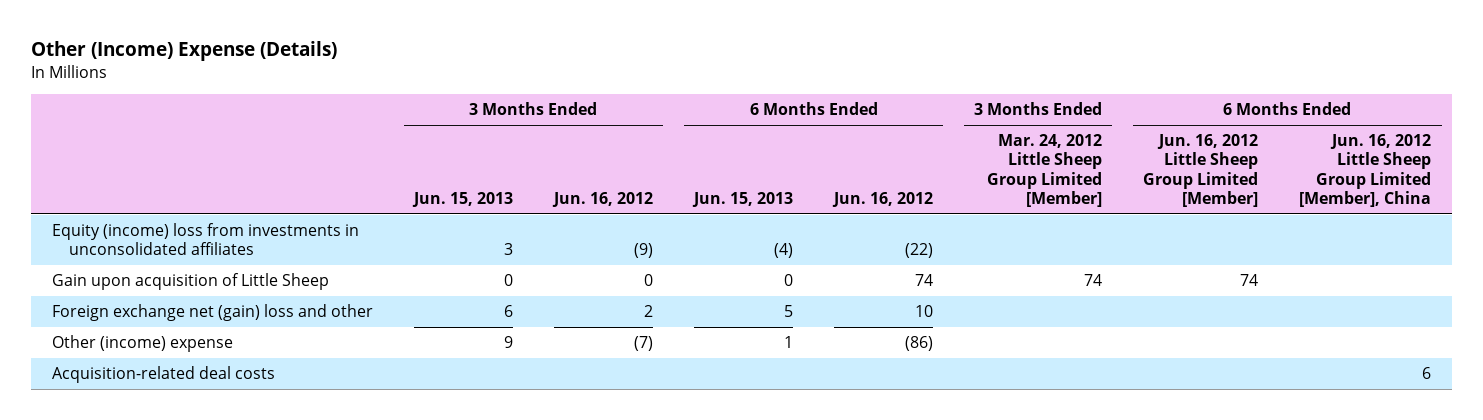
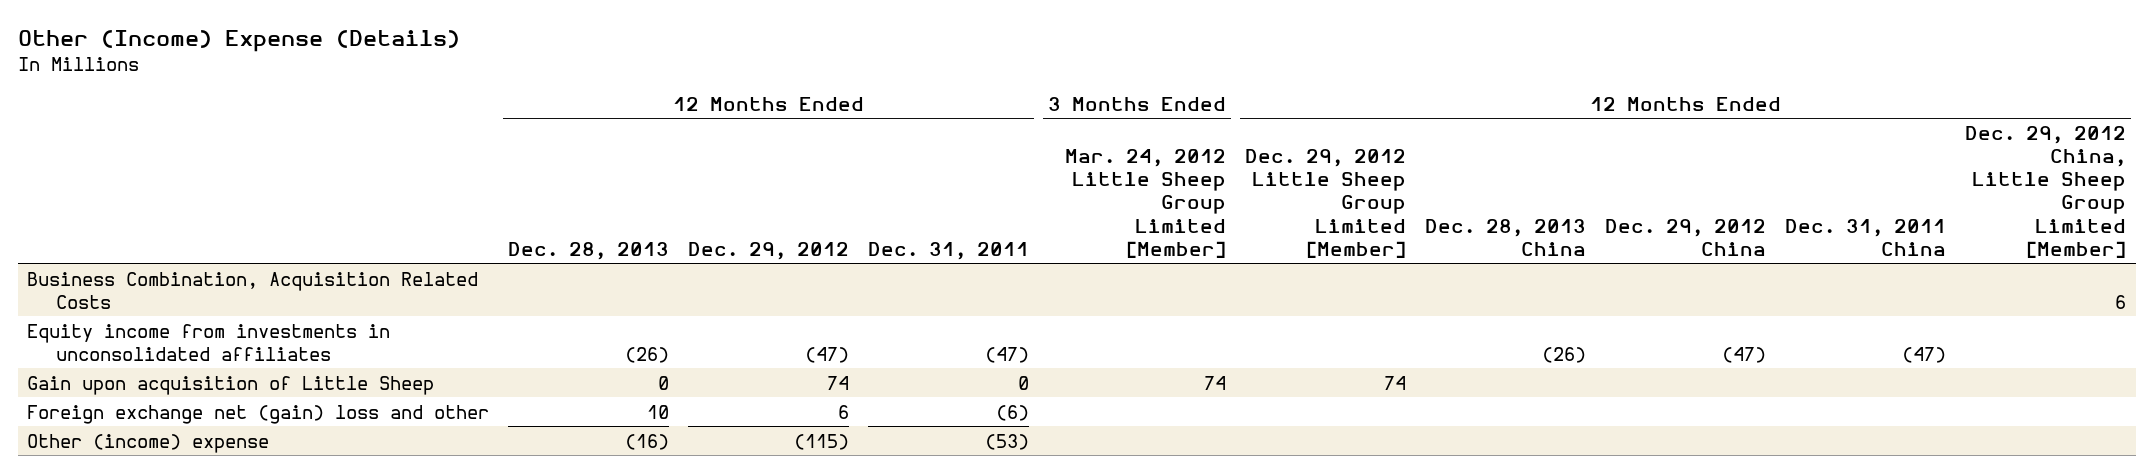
- | 3 Months Ended Jun. 15, 2013 | 3 Months Ended Jun. 16, 2012 | 6 Months Ended Jun. 15, 2013 | 6 Months Ended Jun. 16, 2012 | 3 Months Ended Mar. 24, 2012 Little Sheep Group Limited [Member] | 6 Months Ended Jun. 16, 2012 Little Sheep Group Limited [Member] | 6 Months Ended Jun. 16, 2012 Little Sheep Group Limited [Member], China
+ | 12 Months Ended Dec. 28, 2013 | 12 Months Ended Dec. 29, 2012 | 12 Months Ended Dec. 31, 2011 | 3 Months Ended Mar. 24, 2012 Little Sheep Group Limited [Member] | 12 Months Ended Dec. 29, 2012 Little Sheep Group Limited [Member] | 12 Months Ended Dec. 28, 2013 China | 12 Months Ended Dec. 29, 2012 China | 12 Months Ended Dec. 31, 2011 China | 12 Months Ended Dec. 29, 2012 China, Little Sheep Group Limited [Member]
- Equity (income) loss from investments in unconsolidated affiliates | 3 | (9) | (4) | (22) | | |
+ Business Combination, Acquisition Related Costs | | | | | | | | | 6
+ Equity income from investments in unconsolidated affiliates | (26) | (47) | (47) | | | (26) | (47) | (47) |
- Acquisition-related deal costs | | | | | | | 6

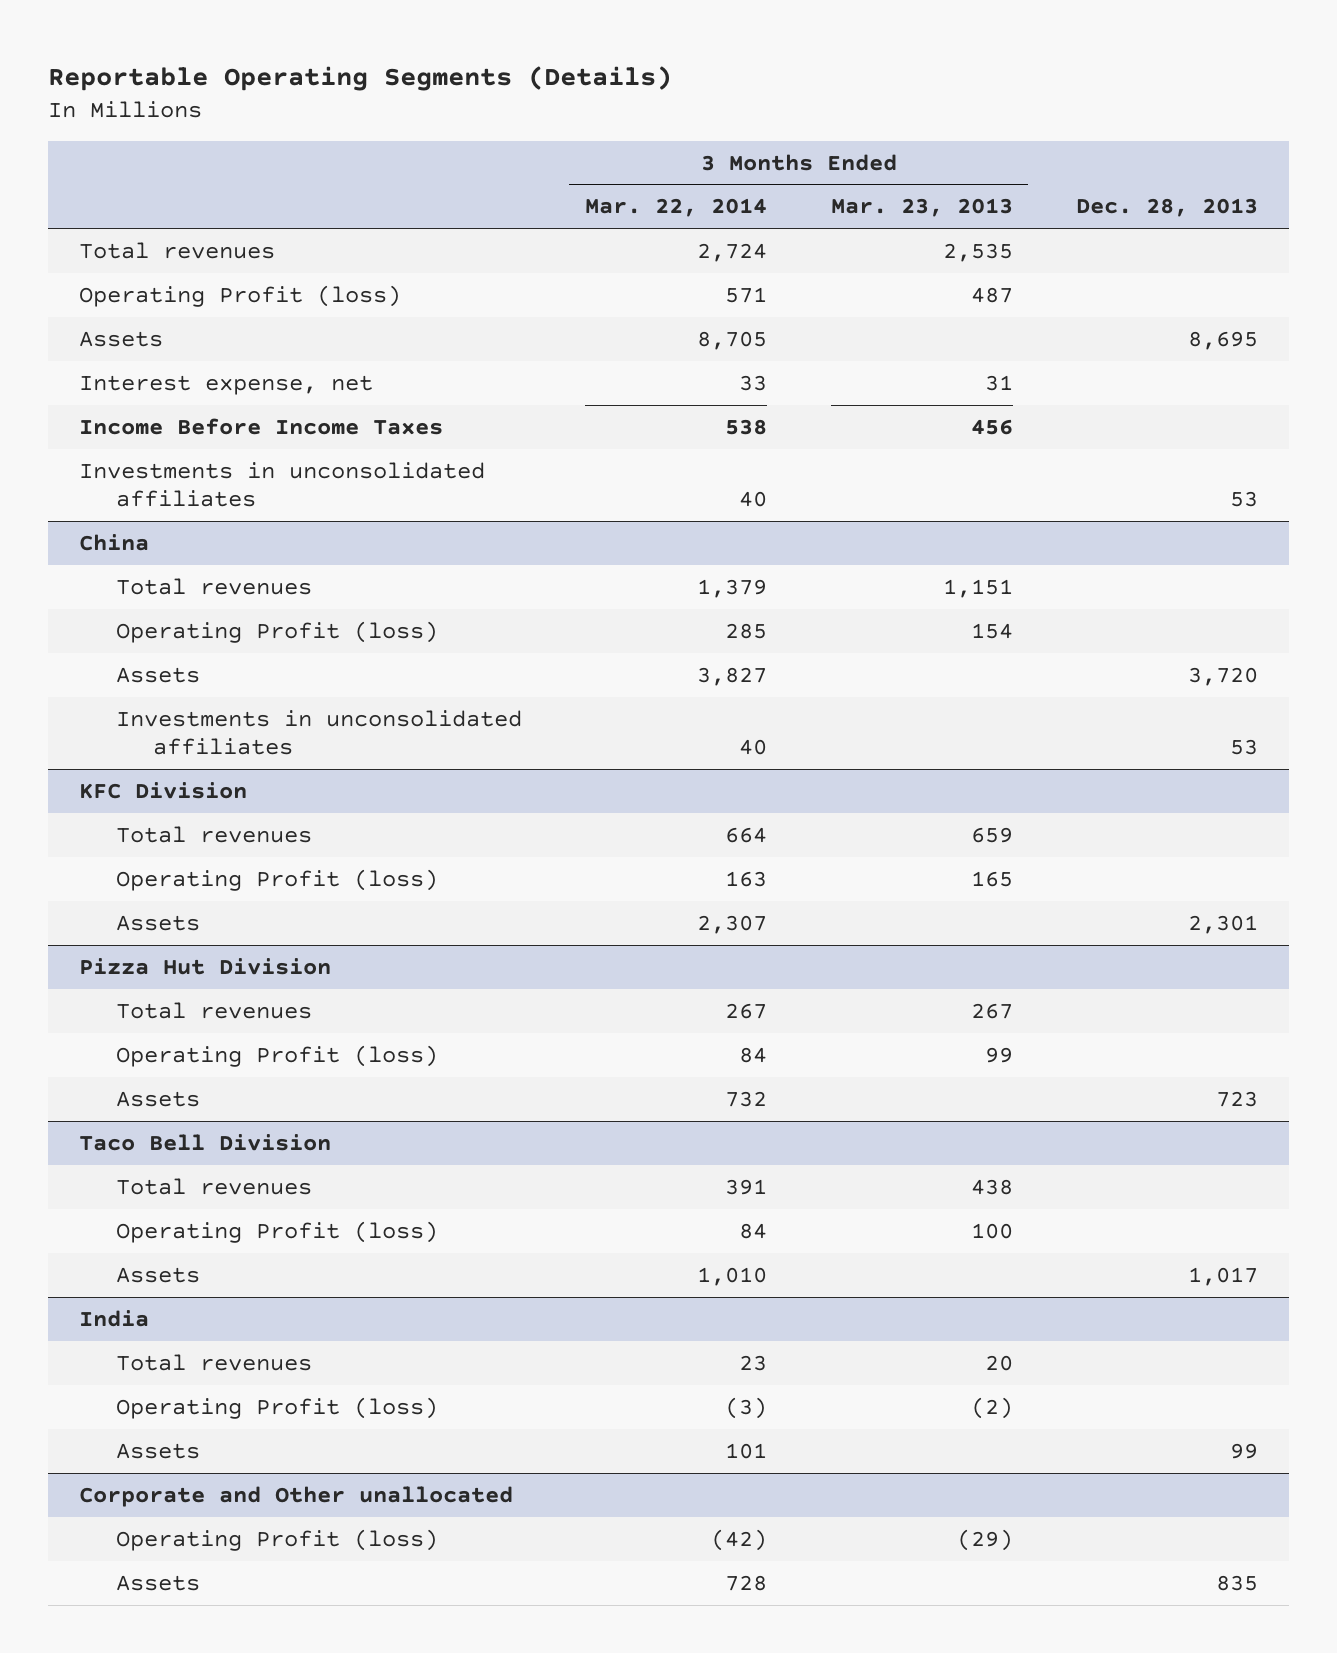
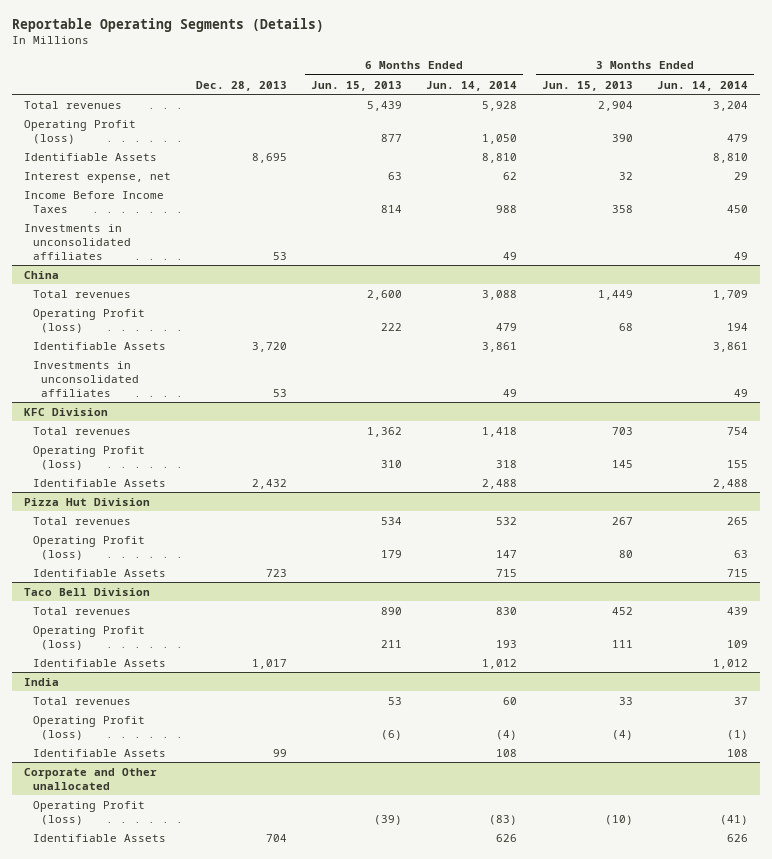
- | 3 Months Ended Mar. 22, 2014 | 3 Months Ended Mar. 23, 2013 | Dec. 28, 2013
+ | Dec. 28, 2013 | 6 Months Ended Jun. 15, 2013 | 6 Months Ended Jun. 14, 2014 | 3 Months Ended Jun. 15, 2013 | 3 Months Ended Jun. 14, 2014
- Assets | 8,705 | | 8,695
+ Identifiable Assets | 8,695 | | 8,810 | | 8,810
@ China
- Assets | 3,827 | | 3,720
+ Identifiable Assets | 3,720 | | 3,861 | | 3,861
@ KFC Division
- Assets | 2,307 | | 2,301
+ Identifiable Assets | 2,432 | | 2,488 | | 2,488
@ Pizza Hut Division
- Assets | 732 | | 723
+ Identifiable Assets | 723 | | 715 | | 715
@ Taco Bell Division
- Assets | 1,010 | | 1,017
+ Identifiable Assets | 1,017 | | 1,012 | | 1,012
@ India
- Assets | 101 | | 99
+ Identifiable Assets | 99 | | 108 | | 108
@ Corporate and Other unallocated
- Assets | 728 | | 835
+ Identifiable Assets | 704 | | 626 | | 626

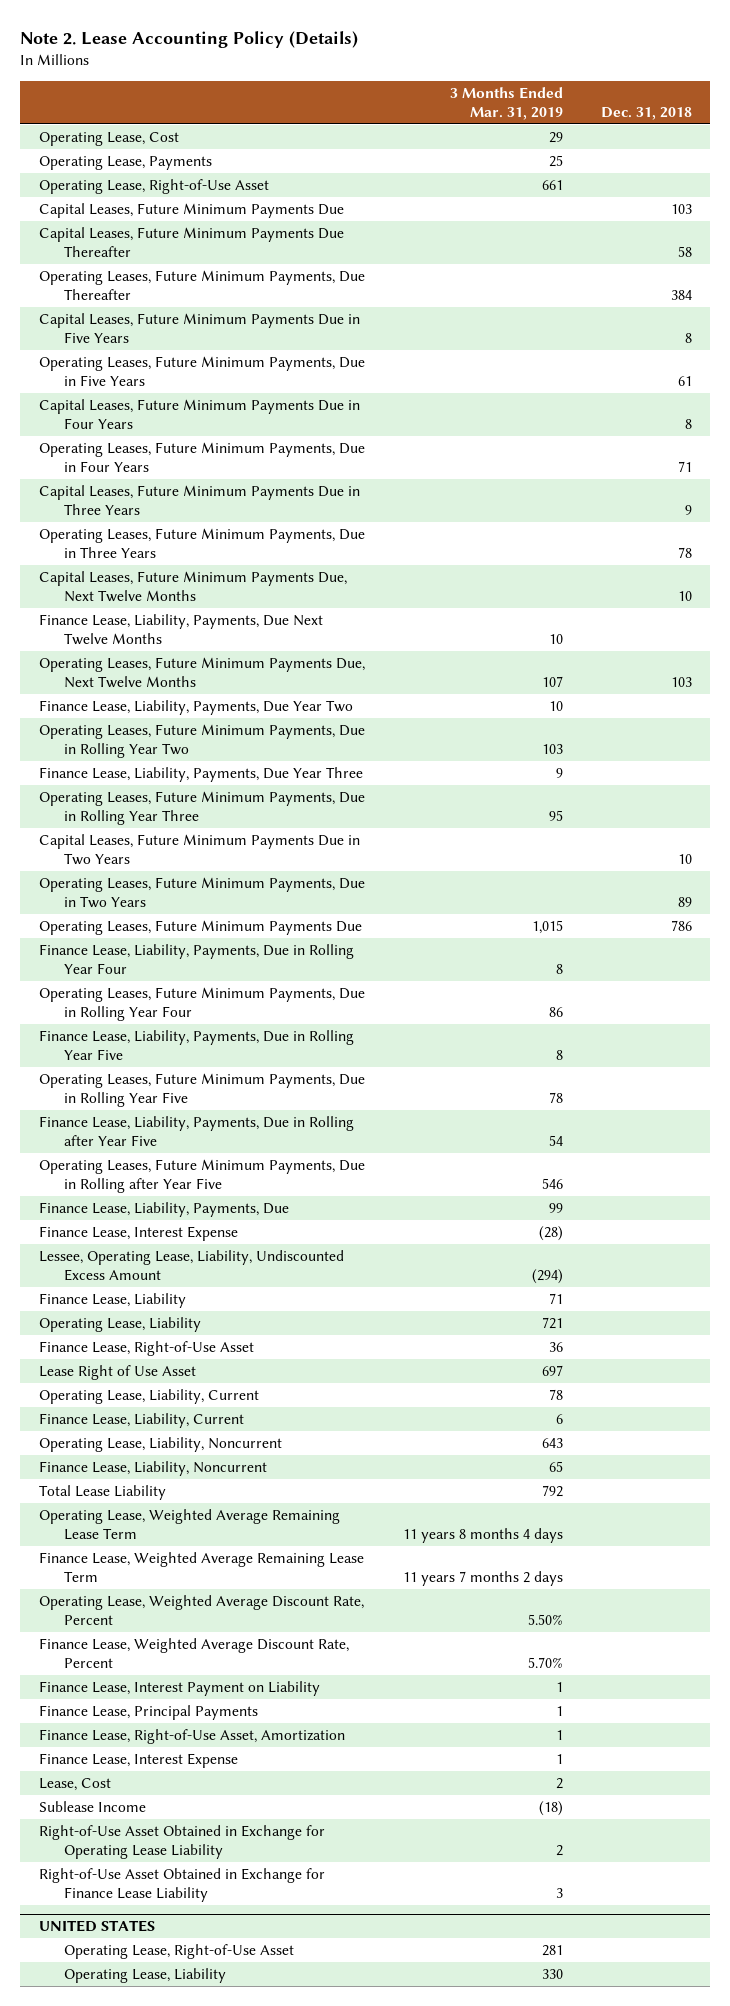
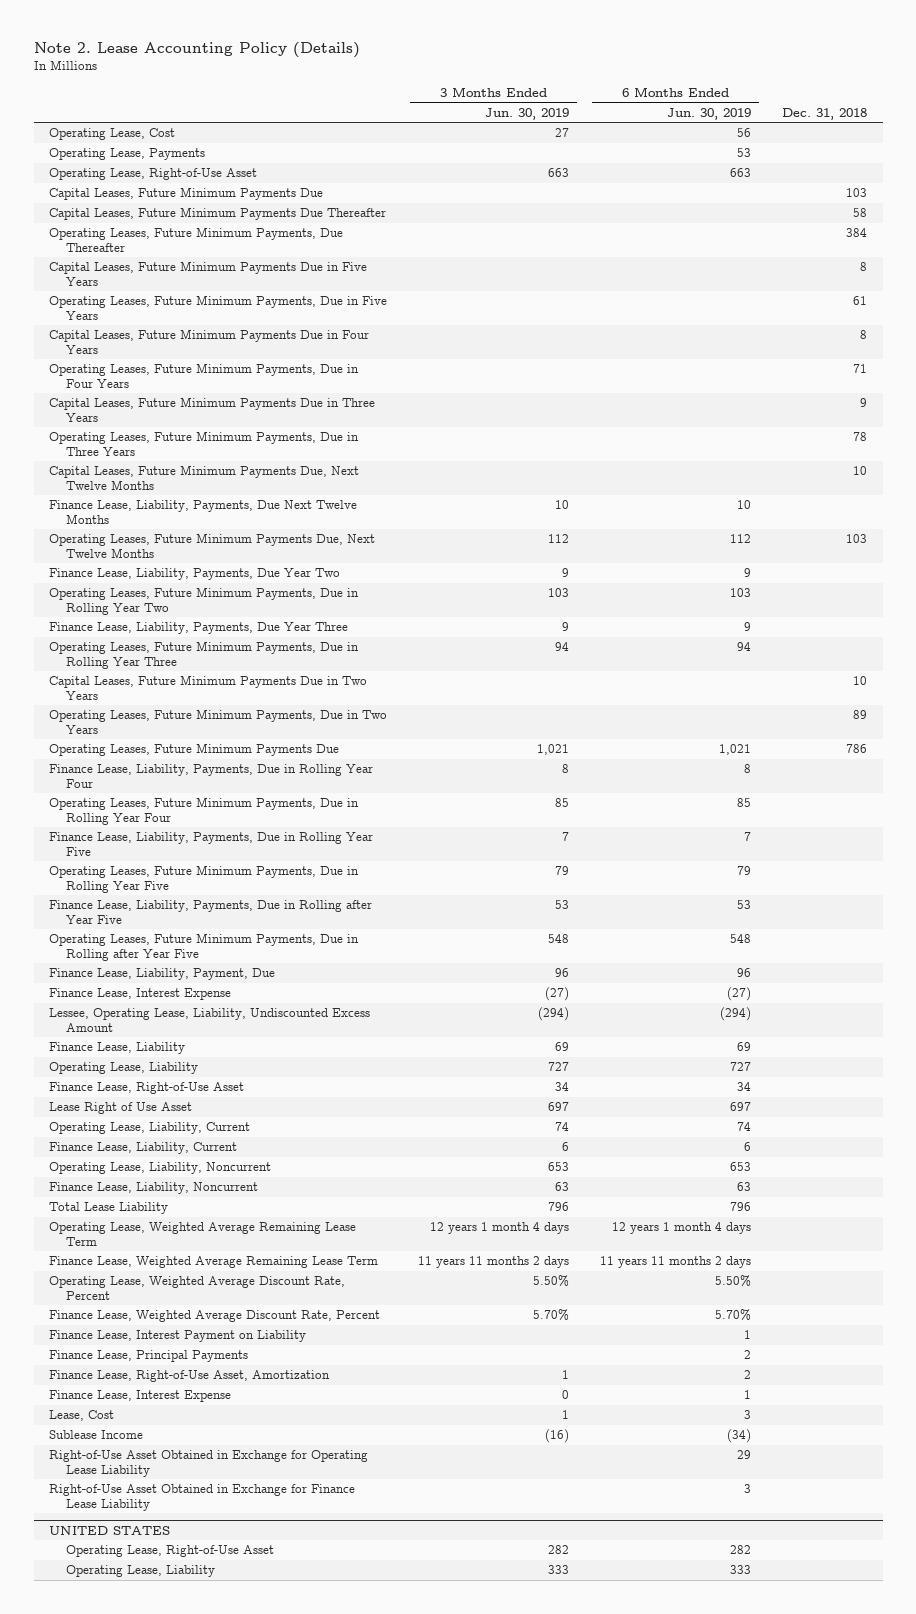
- | 3 Months Ended Mar. 31, 2019 | Dec. 31, 2018
+ | 3 Months Ended Jun. 30, 2019 | 6 Months Ended Jun. 30, 2019 | Dec. 31, 2018
- Finance Lease, Liability, Payments, Due | 99 |
+ Finance Lease, Liability, Payment, Due | 96 | 96 |

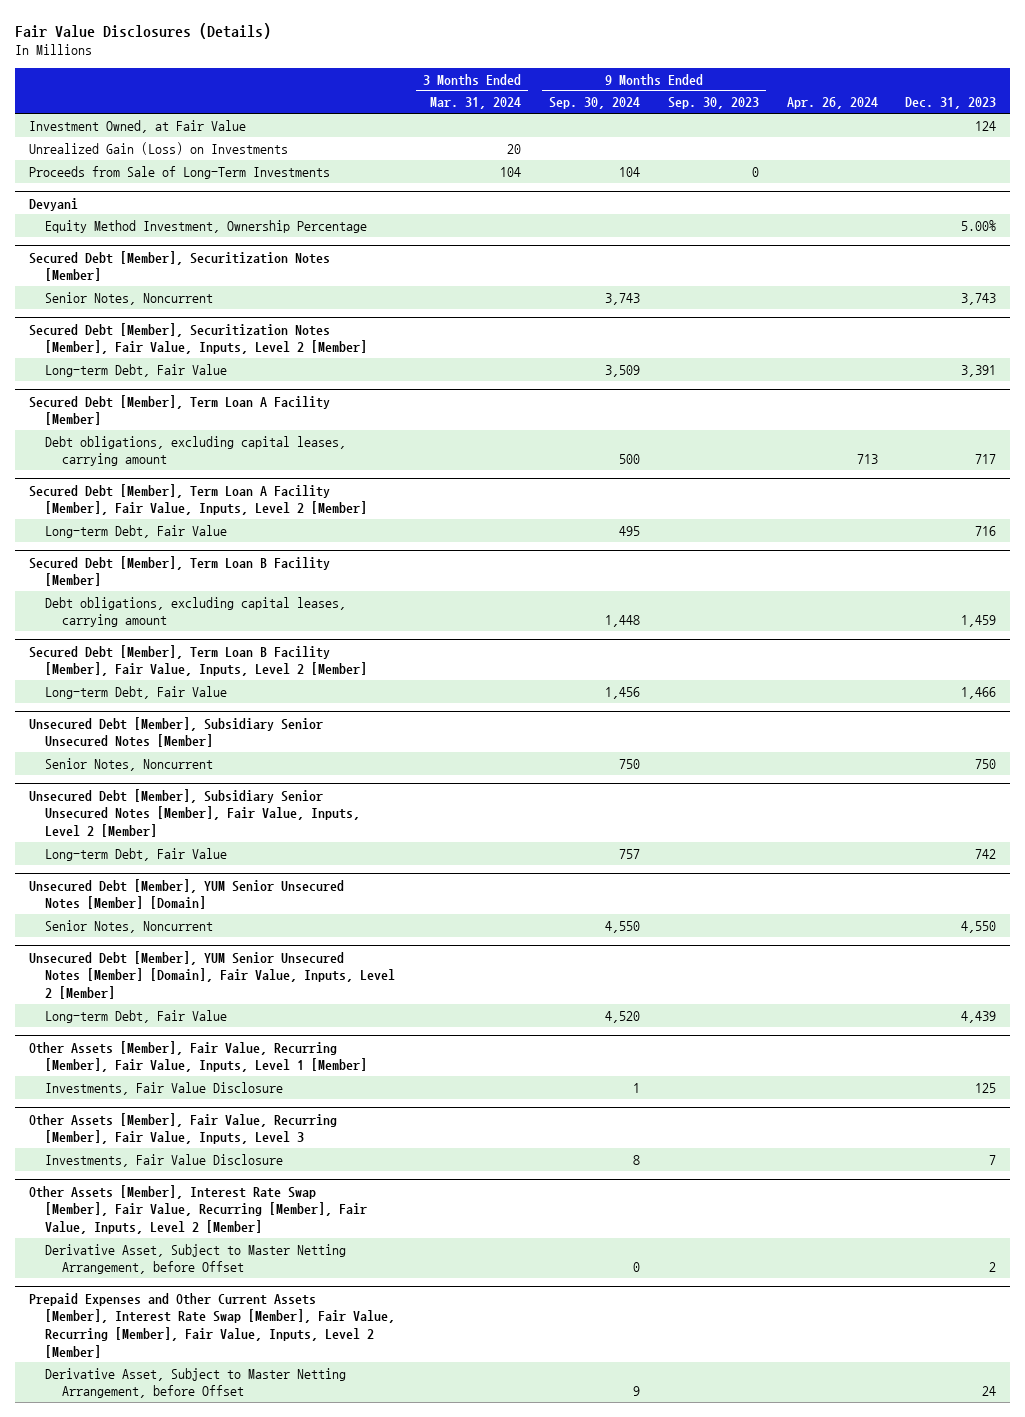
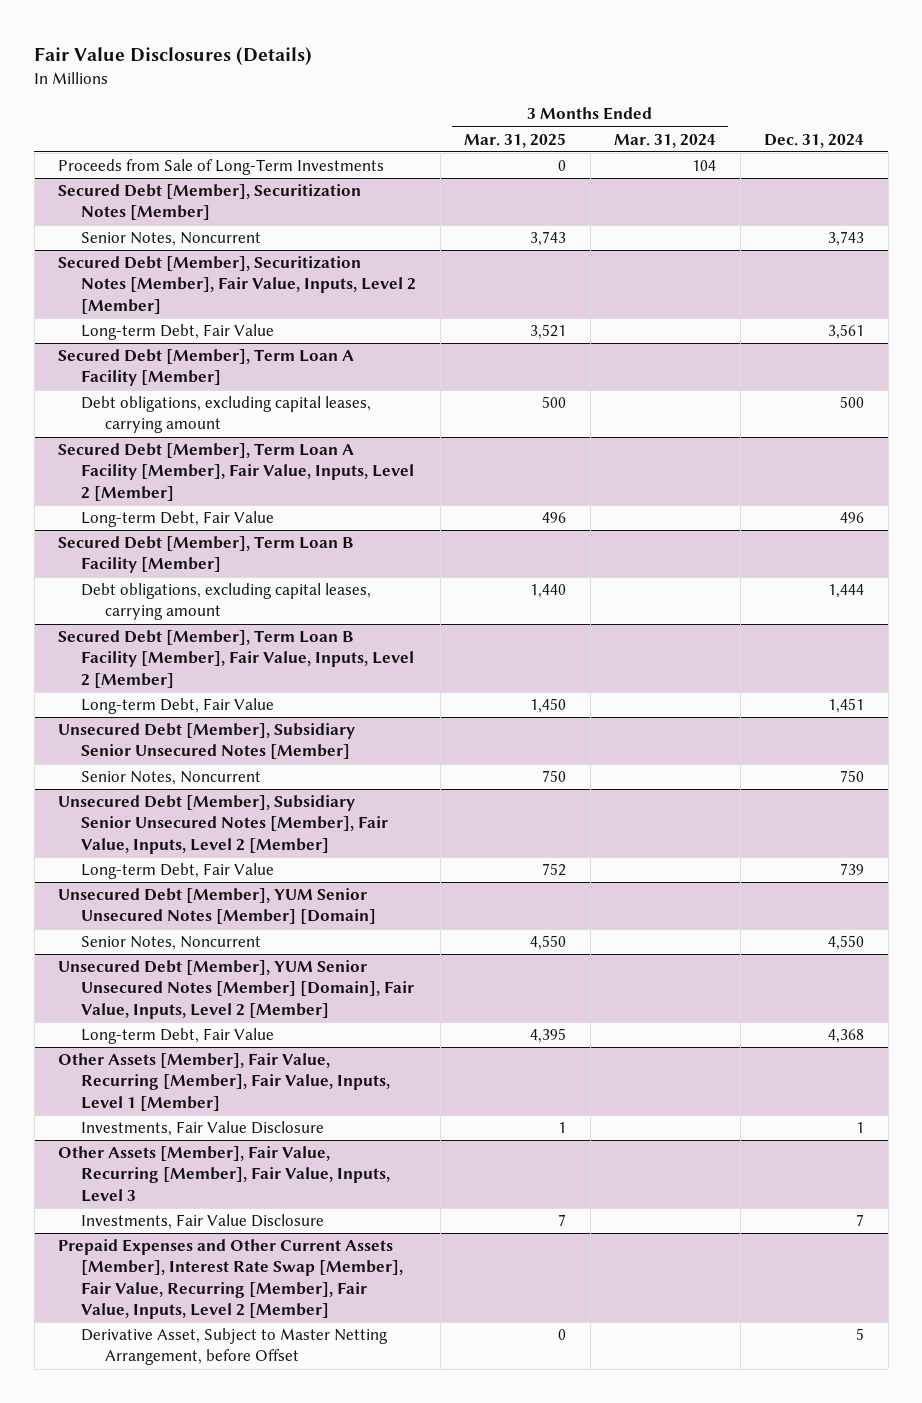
- | 3 Months Ended Mar. 31, 2024 | 9 Months Ended Sep. 30, 2024 | 9 Months Ended Sep. 30, 2023 | Apr. 26, 2024 | Dec. 31, 2023
+ | 3 Months Ended Mar. 31, 2025 | 3 Months Ended Mar. 31, 2024 | Dec. 31, 2024
- Investment Owned, at Fair Value | | | | | 124
- Unrealized Gain (Loss) on Investments | 20 | | | |
- Devyani
- Equity Method Investment, Ownership Percentage | | | | | 5.00%
- Other Assets [Member], Interest Rate Swap [Member], Fair Value, Recurring [Member], Fair Value, Inputs, Level 2 [Member]
- Derivative Asset, Subject to Master Netting Arrangement, before Offset | | 0 | | | 2

